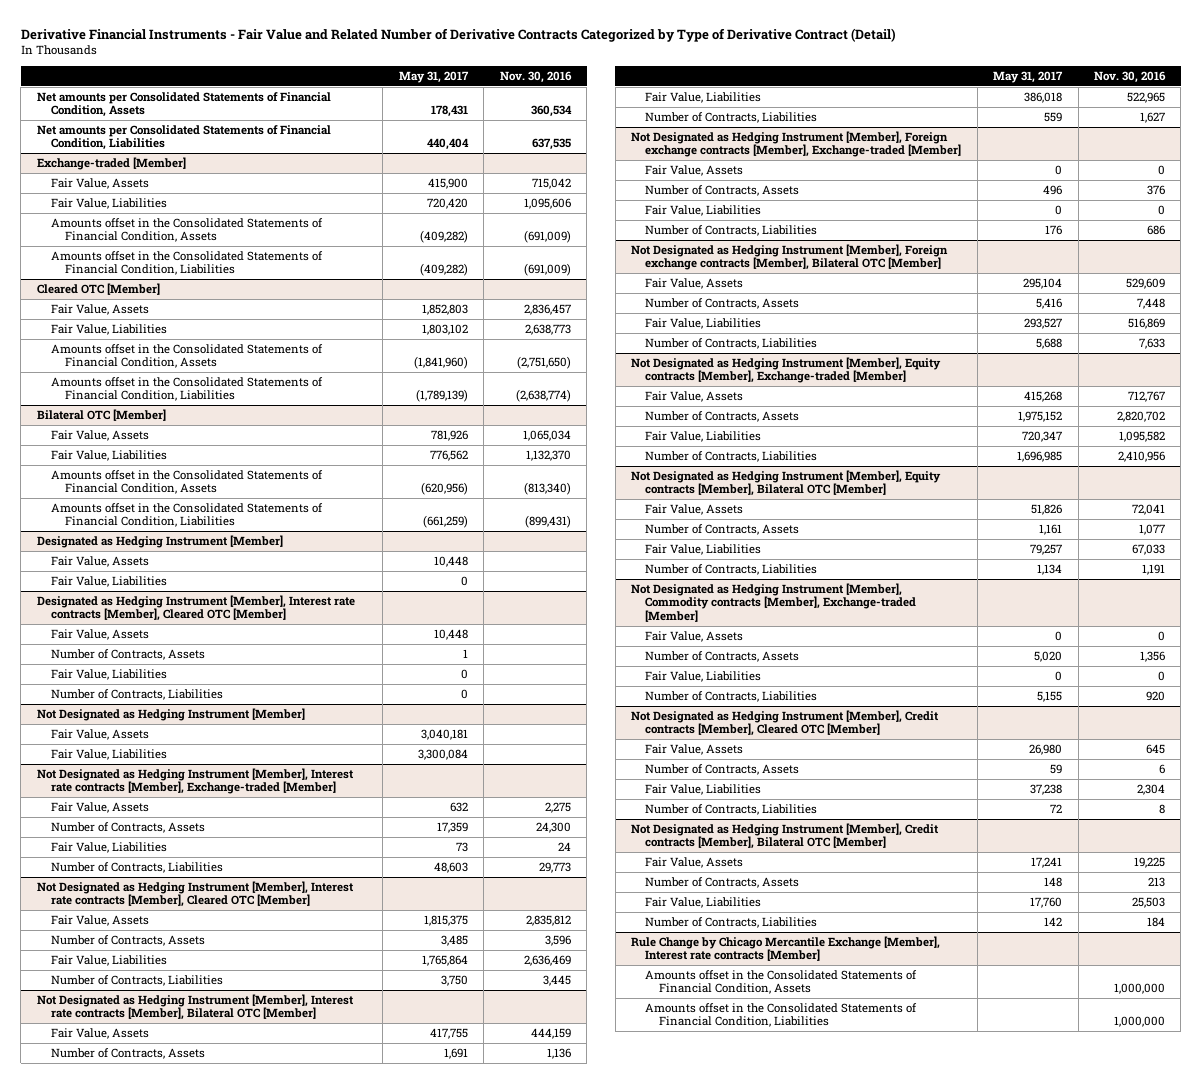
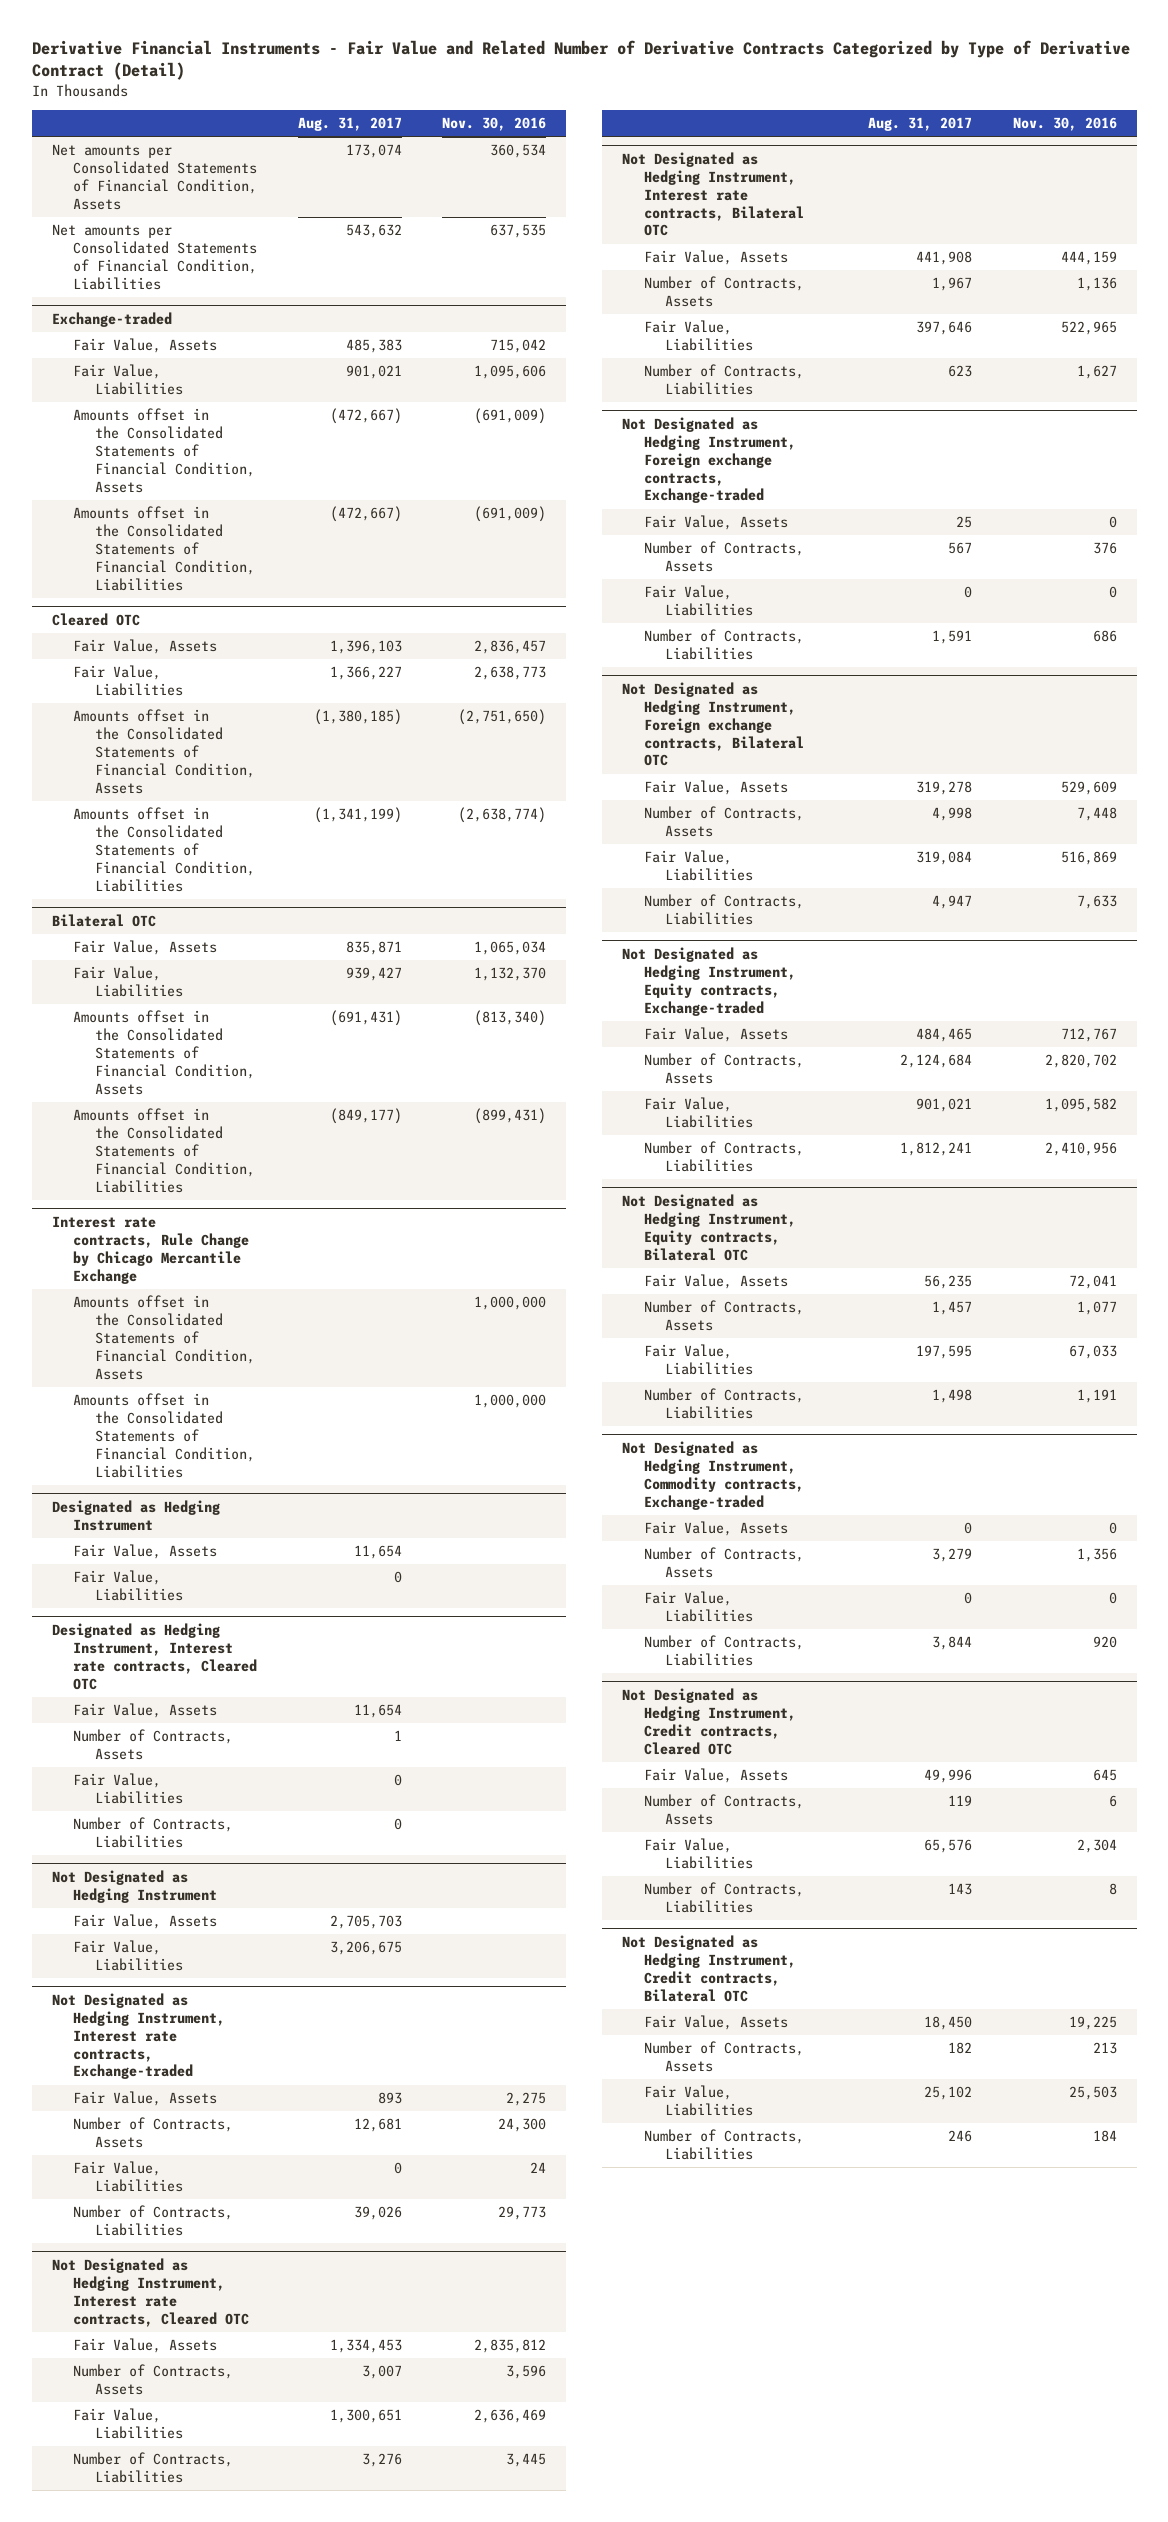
- | May 31, 2017 | Nov. 30, 2016
+ | Aug. 31, 2017 | Nov. 30, 2016
- Exchange-traded [Member]
+ Exchange-traded
- Cleared OTC [Member]
+ Cleared OTC
- Bilateral OTC [Member]
+ Bilateral OTC
- Designated as Hedging Instrument [Member]
+ Interest rate contracts, Rule Change by Chicago Mercantile Exchange
+ Amounts offset in the Consolidated Statements of Financial Condition, Assets | | 1,000,000
+ Amounts offset in the Consolidated Statements of Financial Condition, Liabilities | | 1,000,000
+ Designated as Hedging Instrument
- Designated as Hedging Instrument [Member], Interest rate contracts [Member], Cleared OTC [Member]
+ Designated as Hedging Instrument, Interest rate contracts, Cleared OTC
- Not Designated as Hedging Instrument [Member]
+ Not Designated as Hedging Instrument
- Not Designated as Hedging Instrument [Member], Interest rate contracts [Member], Exchange-traded [Member]
+ Not Designated as Hedging Instrument, Interest rate contracts, Exchange-traded
- Not Designated as Hedging Instrument [Member], Interest rate contracts [Member], Cleared OTC [Member]
+ Not Designated as Hedging Instrument, Interest rate contracts, Cleared OTC
- Not Designated as Hedging Instrument [Member], Interest rate contracts [Member], Bilateral OTC [Member]
+ Not Designated as Hedging Instrument, Interest rate contracts, Bilateral OTC
- Not Designated as Hedging Instrument [Member], Foreign exchange contracts [Member], Exchange-traded [Member]
+ Not Designated as Hedging Instrument, Foreign exchange contracts, Exchange-traded
- Not Designated as Hedging Instrument [Member], Foreign exchange contracts [Member], Bilateral OTC [Member]
+ Not Designated as Hedging Instrument, Foreign exchange contracts, Bilateral OTC
- Not Designated as Hedging Instrument [Member], Equity contracts [Member], Exchange-traded [Member]
+ Not Designated as Hedging Instrument, Equity contracts, Exchange-traded
- Not Designated as Hedging Instrument [Member], Equity contracts [Member], Bilateral OTC [Member]
+ Not Designated as Hedging Instrument, Equity contracts, Bilateral OTC
- Not Designated as Hedging Instrument [Member], Commodity contracts [Member], Exchange-traded [Member]
+ Not Designated as Hedging Instrument, Commodity contracts, Exchange-traded
- Not Designated as Hedging Instrument [Member], Credit contracts [Member], Cleared OTC [Member]
+ Not Designated as Hedging Instrument, Credit contracts, Cleared OTC
- Not Designated as Hedging Instrument [Member], Credit contracts [Member], Bilateral OTC [Member]
+ Not Designated as Hedging Instrument, Credit contracts, Bilateral OTC
- Rule Change by Chicago Mercantile Exchange [Member], Interest rate contracts [Member]
- Amounts offset in the Consolidated Statements of Financial Condition, Assets | | 1,000,000
- Amounts offset in the Consolidated Statements of Financial Condition, Liabilities | | 1,000,000

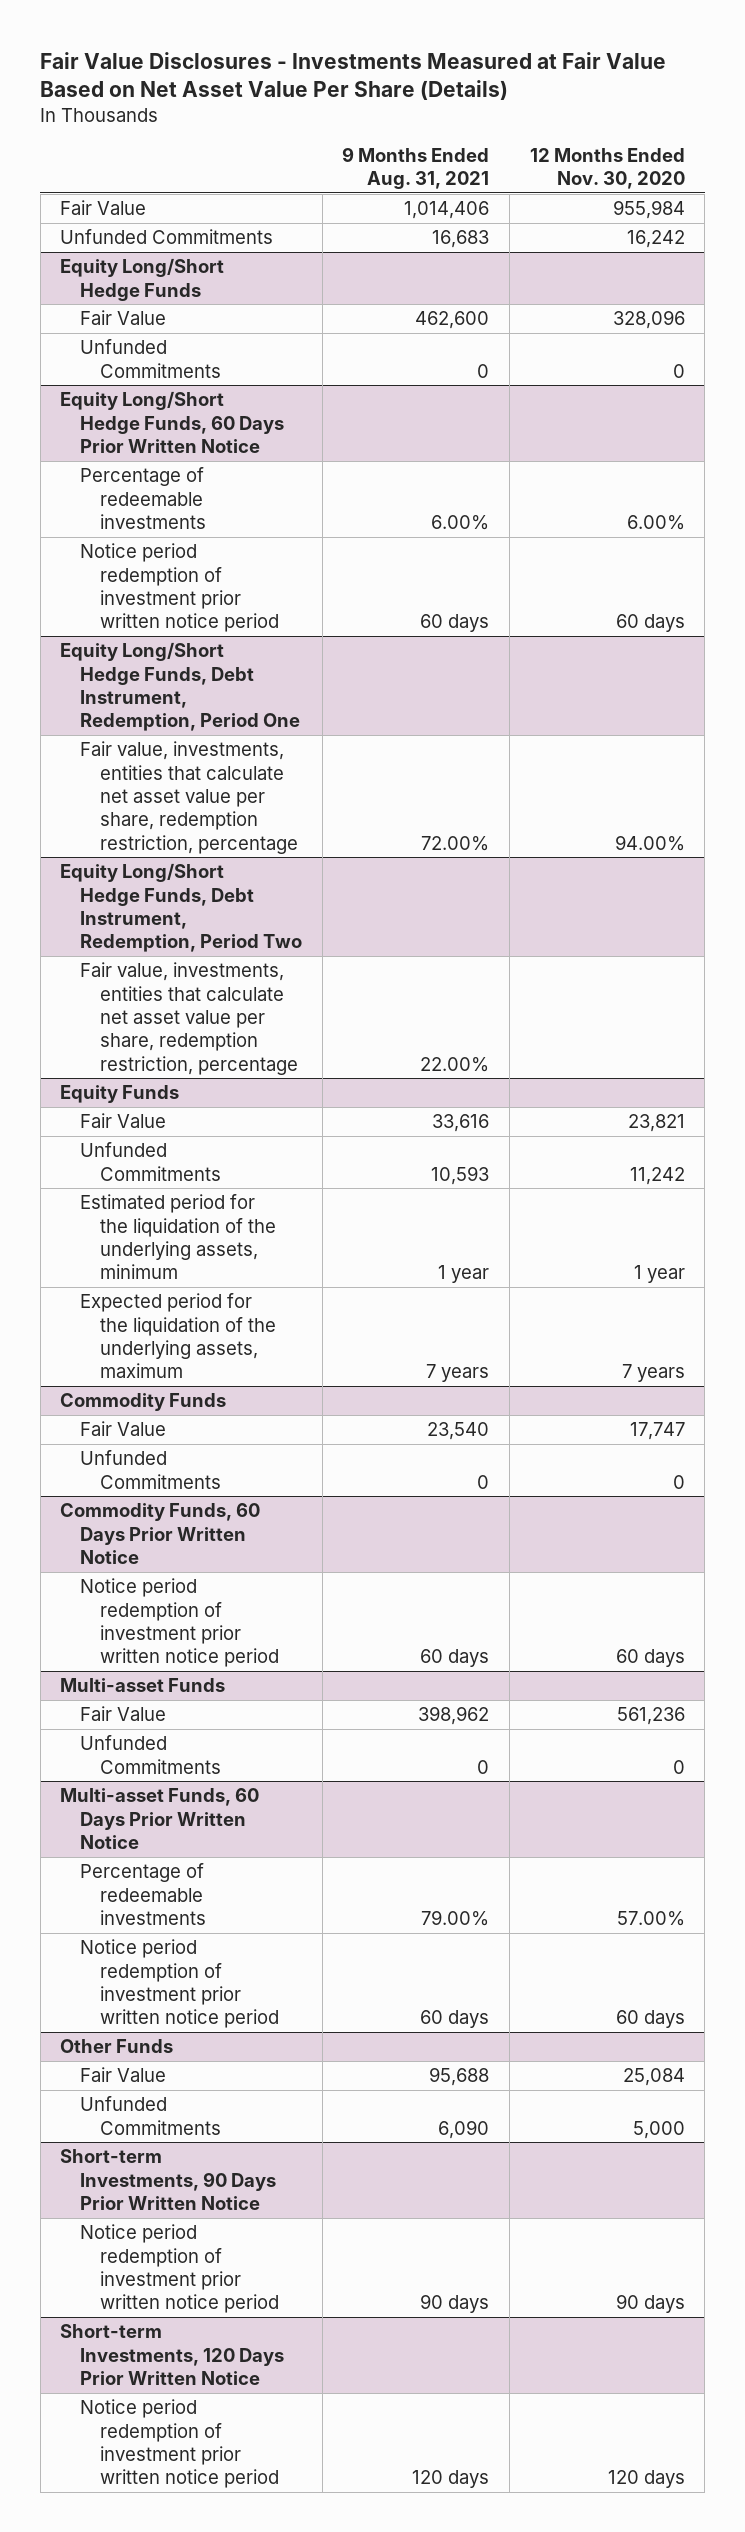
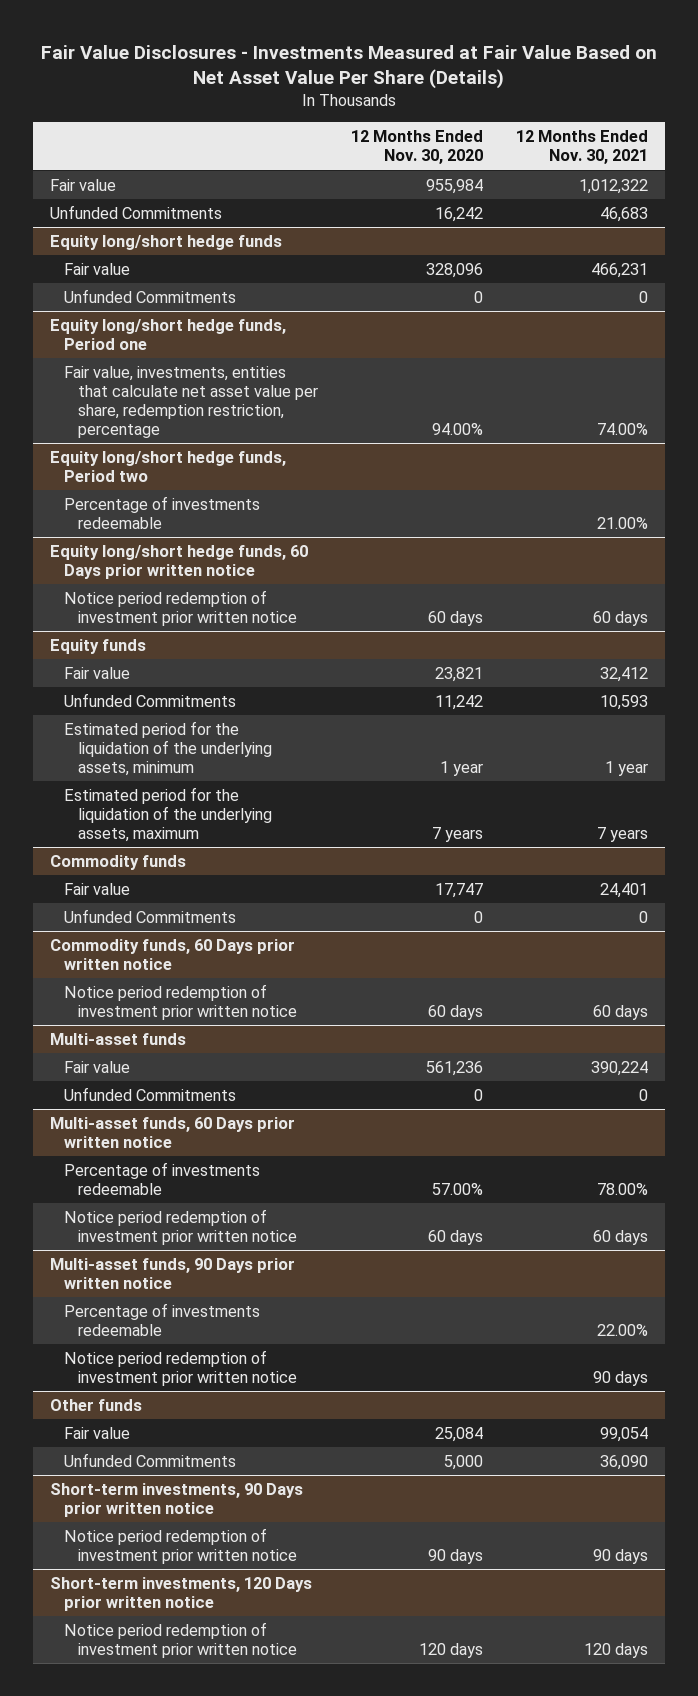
- | 9 Months Ended Aug. 31, 2021 | 12 Months Ended Nov. 30, 2020
+ | 12 Months Ended Nov. 30, 2020 | 12 Months Ended Nov. 30, 2021
- Fair Value | 1,014,406 | 955,984
+ Fair value | 955,984 | 1,012,322
- Equity Long/Short Hedge Funds
- Fair Value | 462,600 | 328,096
+ Equity long/short hedge funds
+ Fair value | 328,096 | 466,231
- Equity Long/Short Hedge Funds, 60 Days Prior Written Notice
- Percentage of redeemable investments | 6.00% | 6.00%
- Notice period redemption of investment prior written notice period | 60 days | 60 days
- Equity Long/Short Hedge Funds, Debt Instrument, Redemption, Period One
+ Equity long/short hedge funds, Period one
- Equity Long/Short Hedge Funds, Debt Instrument, Redemption, Period Two
- Fair value, investments, entities that calculate net asset value per share, redemption restriction, percentage | 22.00% |
- Equity Funds
- Fair Value | 33,616 | 23,821
+ Equity long/short hedge funds, Period two
+ Percentage of investments redeemable | | 21.00%
+ Equity long/short hedge funds, 60 Days prior written notice
+ Notice period redemption of investment prior written notice | 60 days | 60 days
+ Equity funds
+ Fair value | 23,821 | 32,412
- Expected period for the liquidation of the underlying assets, maximum | 7 years | 7 years
- Commodity Funds
- Fair Value | 23,540 | 17,747
+ Estimated period for the liquidation of the underlying assets, maximum | 7 years | 7 years
+ Commodity funds
+ Fair value | 17,747 | 24,401
- Commodity Funds, 60 Days Prior Written Notice
- Notice period redemption of investment prior written notice period | 60 days | 60 days
- Multi-asset Funds
- Fair Value | 398,962 | 561,236
+ Commodity funds, 60 Days prior written notice
+ Notice period redemption of investment prior written notice | 60 days | 60 days
+ Multi-asset funds
+ Fair value | 561,236 | 390,224
- Multi-asset Funds, 60 Days Prior Written Notice
- Percentage of redeemable investments | 79.00% | 57.00%
- Notice period redemption of investment prior written notice period | 60 days | 60 days
- Other Funds
- Fair Value | 95,688 | 25,084
+ Multi-asset funds, 60 Days prior written notice
+ Percentage of investments redeemable | 57.00% | 78.00%
+ Notice period redemption of investment prior written notice | 60 days | 60 days
+ Multi-asset funds, 90 Days prior written notice
+ Percentage of investments redeemable | | 22.00%
+ Notice period redemption of investment prior written notice | | 90 days
+ Other funds
+ Fair value | 25,084 | 99,054
- Short-term Investments, 90 Days Prior Written Notice
- Notice period redemption of investment prior written notice period | 90 days | 90 days
- Short-term Investments, 120 Days Prior Written Notice
- Notice period redemption of investment prior written notice period | 120 days | 120 days
+ Short-term investments, 90 Days prior written notice
+ Notice period redemption of investment prior written notice | 90 days | 90 days
+ Short-term investments, 120 Days prior written notice
+ Notice period redemption of investment prior written notice | 120 days | 120 days

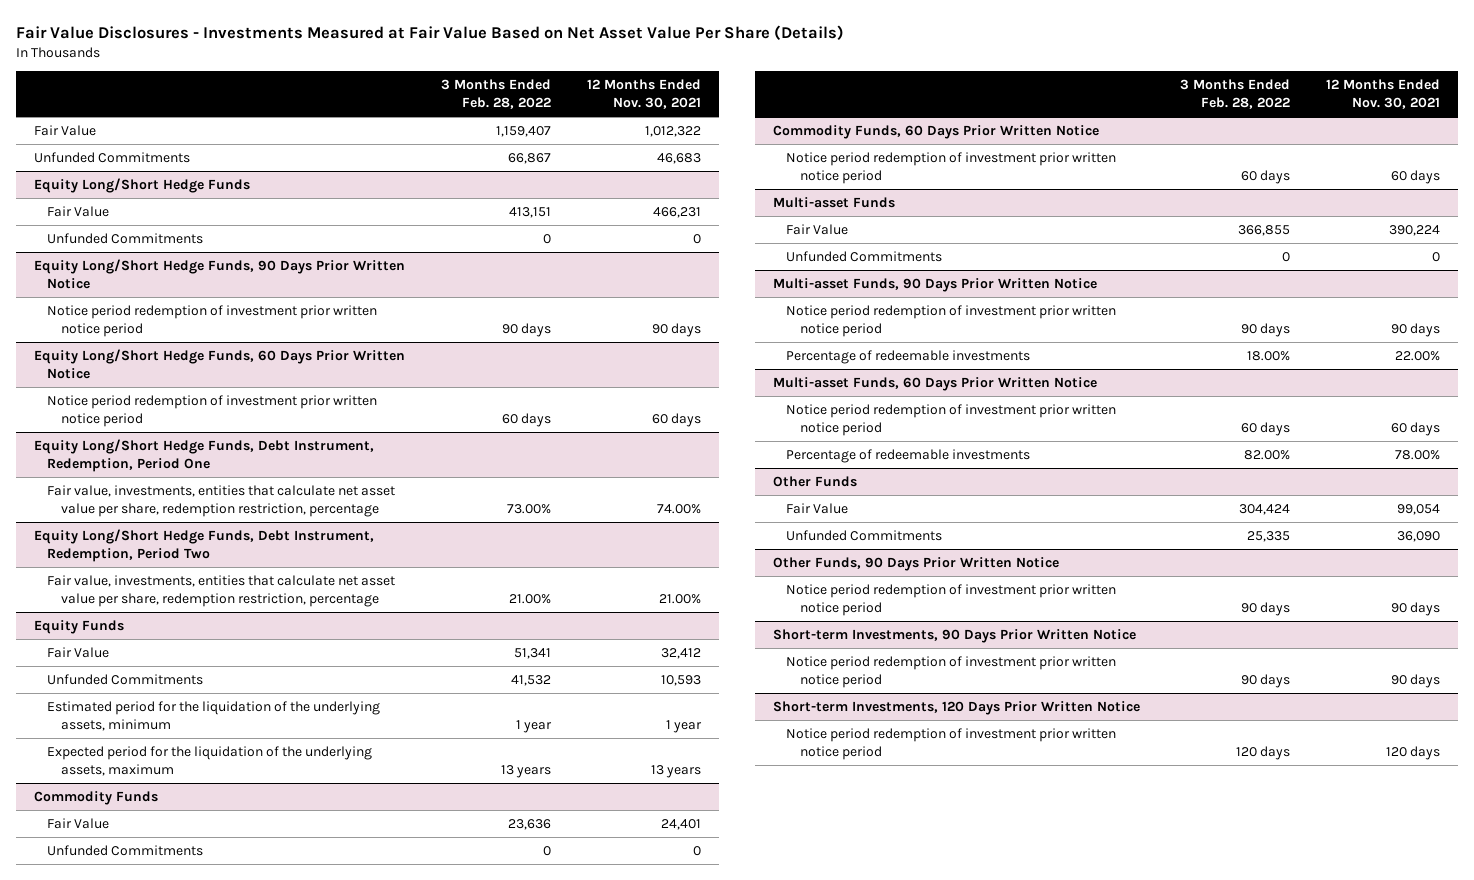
- | 12 Months Ended Nov. 30, 2020 | 12 Months Ended Nov. 30, 2021
+ | 3 Months Ended Feb. 28, 2022 | 12 Months Ended Nov. 30, 2021
- Fair value | 955,984 | 1,012,322
+ Fair Value | 1,159,407 | 1,012,322
- Equity long/short hedge funds
- Fair value | 328,096 | 466,231
+ Equity Long/Short Hedge Funds
+ Fair Value | 413,151 | 466,231
- Equity long/short hedge funds, Period one
+ Equity Long/Short Hedge Funds, 90 Days Prior Written Notice
+ Notice period redemption of investment prior written notice period | 90 days | 90 days
+ Equity Long/Short Hedge Funds, 60 Days Prior Written Notice
+ Notice period redemption of investment prior written notice period | 60 days | 60 days
+ Equity Long/Short Hedge Funds, Debt Instrument, Redemption, Period One
- Equity long/short hedge funds, Period two
- Percentage of investments redeemable | | 21.00%
- Equity long/short hedge funds, 60 Days prior written notice
- Notice period redemption of investment prior written notice | 60 days | 60 days
- Equity funds
- Fair value | 23,821 | 32,412
+ Equity Long/Short Hedge Funds, Debt Instrument, Redemption, Period Two
+ Fair value, investments, entities that calculate net asset value per share, redemption restriction, percentage | 21.00% | 21.00%
+ Equity Funds
+ Fair Value | 51,341 | 32,412
- Estimated period for the liquidation of the underlying assets, maximum | 7 years | 7 years
- Commodity funds
- Fair value | 17,747 | 24,401
+ Expected period for the liquidation of the underlying assets, maximum | 13 years | 13 years
+ Commodity Funds
+ Fair Value | 23,636 | 24,401
- Commodity funds, 60 Days prior written notice
- Notice period redemption of investment prior written notice | 60 days | 60 days
- Multi-asset funds
- Fair value | 561,236 | 390,224
+ Commodity Funds, 60 Days Prior Written Notice
+ Notice period redemption of investment prior written notice period | 60 days | 60 days
+ Multi-asset Funds
+ Fair Value | 366,855 | 390,224
- Multi-asset funds, 60 Days prior written notice
- Percentage of investments redeemable | 57.00% | 78.00%
- Notice period redemption of investment prior written notice | 60 days | 60 days
- Multi-asset funds, 90 Days prior written notice
- Percentage of investments redeemable | | 22.00%
- Notice period redemption of investment prior written notice | | 90 days
- Other funds
- Fair value | 25,084 | 99,054
+ Multi-asset Funds, 90 Days Prior Written Notice
+ Notice period redemption of investment prior written notice period | 90 days | 90 days
+ Percentage of redeemable investments | 18.00% | 22.00%
+ Multi-asset Funds, 60 Days Prior Written Notice
+ Notice period redemption of investment prior written notice period | 60 days | 60 days
+ Percentage of redeemable investments | 82.00% | 78.00%
+ Other Funds
+ Fair Value | 304,424 | 99,054
- Short-term investments, 90 Days prior written notice
- Notice period redemption of investment prior written notice | 90 days | 90 days
- Short-term investments, 120 Days prior written notice
- Notice period redemption of investment prior written notice | 120 days | 120 days
+ Other Funds, 90 Days Prior Written Notice
+ Notice period redemption of investment prior written notice period | 90 days | 90 days
+ Short-term Investments, 90 Days Prior Written Notice
+ Notice period redemption of investment prior written notice period | 90 days | 90 days
+ Short-term Investments, 120 Days Prior Written Notice
+ Notice period redemption of investment prior written notice period | 120 days | 120 days

